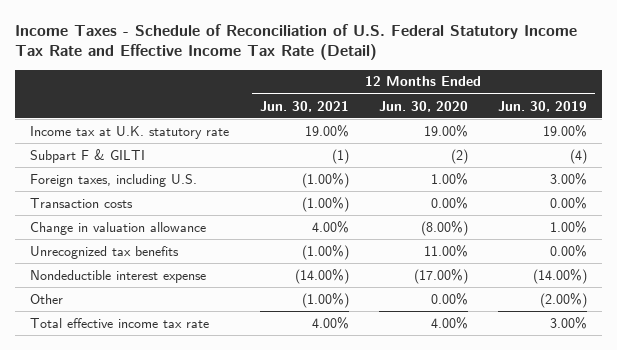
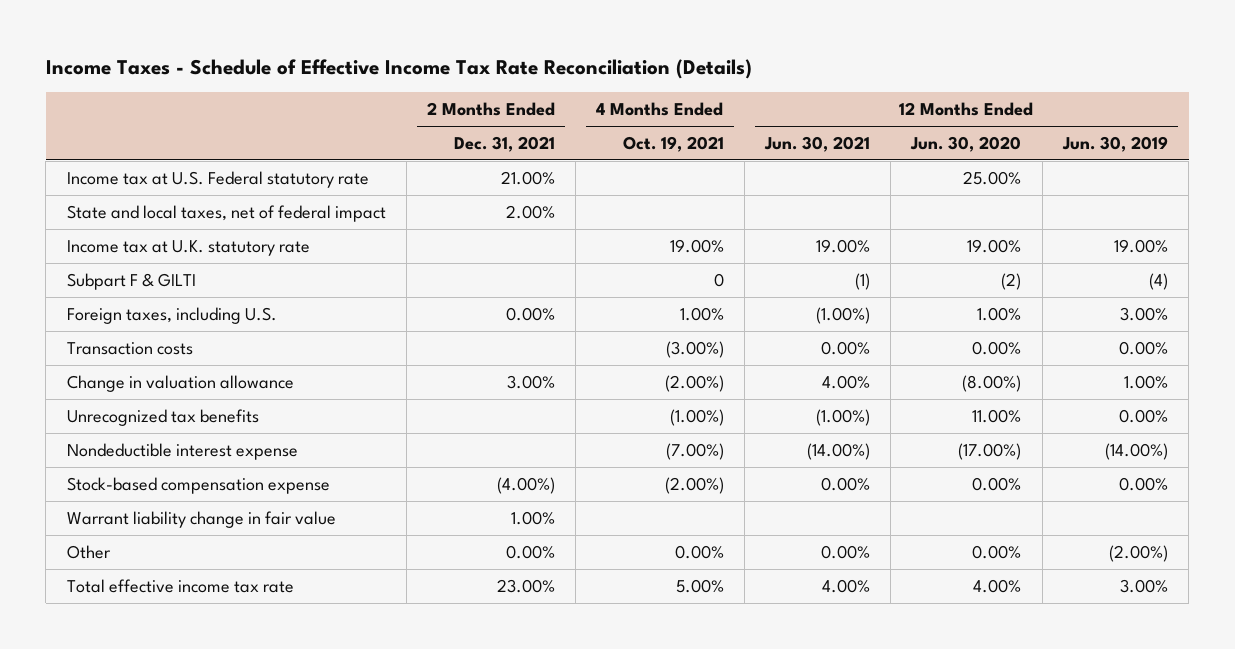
- Income Taxes - Schedule of Reconciliation of U.S. Federal Statutory Income Tax Rate and Effective Income Tax Rate (Detail)
+ Income Taxes - Schedule of Effective Income Tax Rate Reconciliation (Details)
- | 12 Months Ended Jun. 30, 2021 | 12 Months Ended Jun. 30, 2020 | 12 Months Ended Jun. 30, 2019
+ | 2 Months Ended Dec. 31, 2021 | 4 Months Ended Oct. 19, 2021 | 12 Months Ended Jun. 30, 2021 | 12 Months Ended Jun. 30, 2020 | 12 Months Ended Jun. 30, 2019
+ Income tax at U.S. Federal statutory rate | 21.00% | | | 25.00% |
+ State and local taxes, net of federal impact | 2.00% | | | |
- Transaction costs | (1.00%) | 0.00% | 0.00%
+ Transaction costs | | (3.00%) | 0.00% | 0.00% | 0.00%
- Other | (1.00%) | 0.00% | (2.00%)
+ Stock-based compensation expense | (4.00%) | (2.00%) | 0.00% | 0.00% | 0.00%
+ Warrant liability change in fair value | 1.00% | | | |
+ Other | 0.00% | 0.00% | 0.00% | 0.00% | (2.00%)

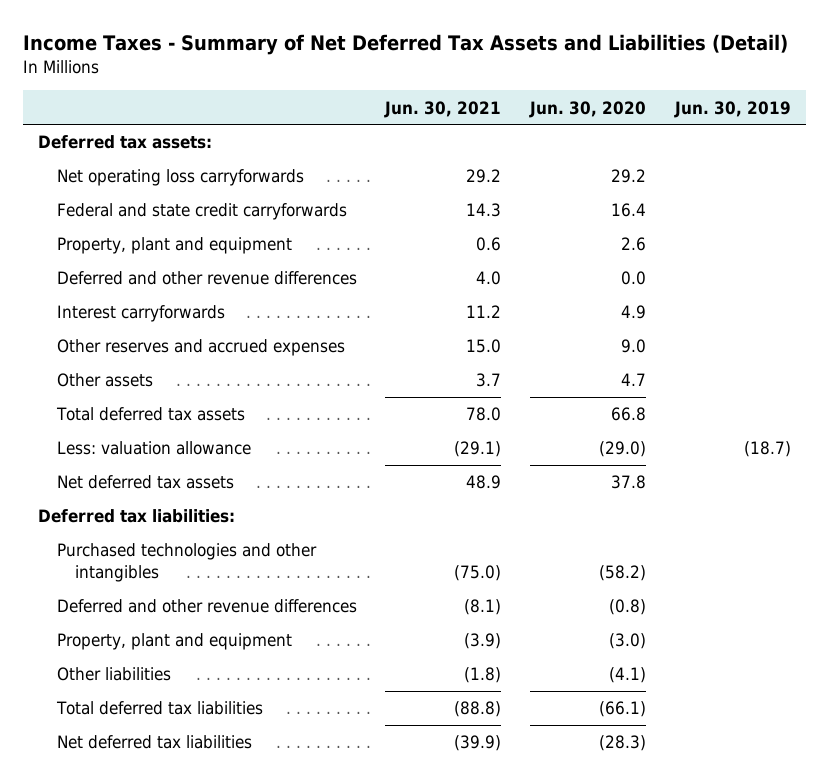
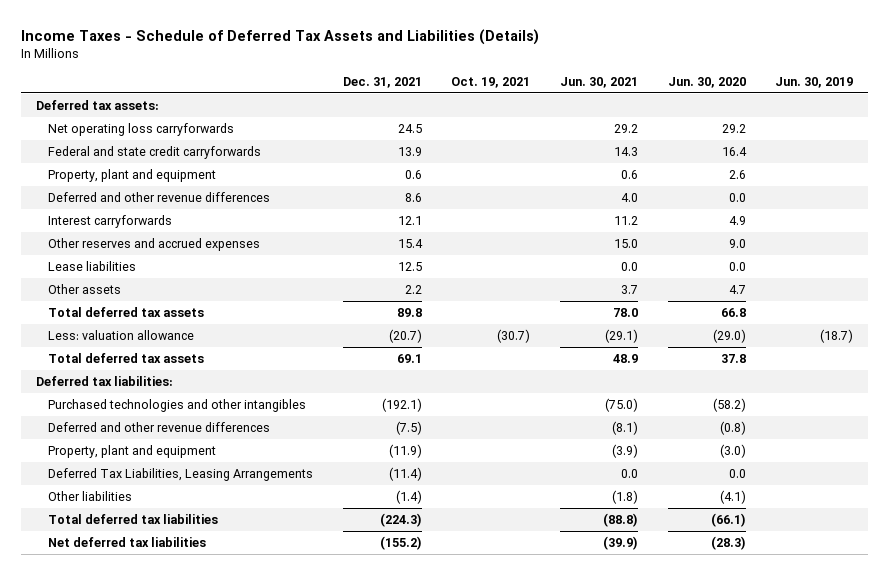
- Income Taxes - Summary of Net Deferred Tax Assets and Liabilities (Detail)
+ Income Taxes - Schedule of Deferred Tax Assets and Liabilities (Details)
- | Jun. 30, 2021 | Jun. 30, 2020 | Jun. 30, 2019
+ | Dec. 31, 2021 | Oct. 19, 2021 | Jun. 30, 2021 | Jun. 30, 2020 | Jun. 30, 2019
+ Lease liabilities | 12.5 | | 0.0 | 0.0 |
- Net deferred tax assets | 48.9 | 37.8 |
+ Total deferred tax assets | 69.1 | | 48.9 | 37.8 |
+ Deferred Tax Liabilities, Leasing Arrangements | (11.4) | | 0.0 | 0.0 |

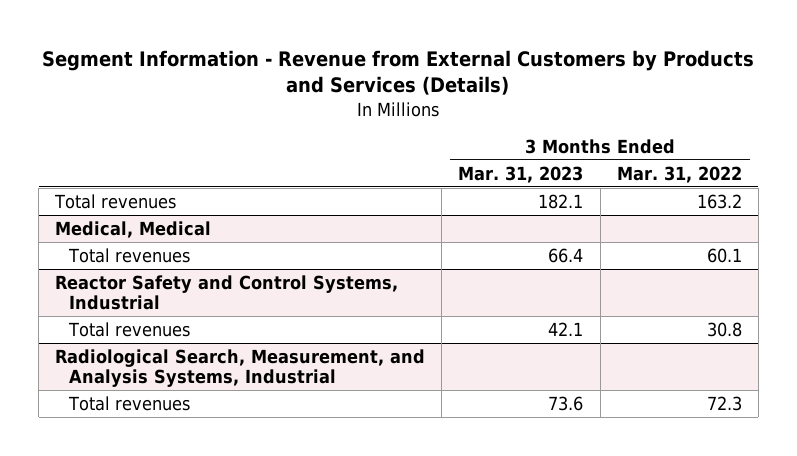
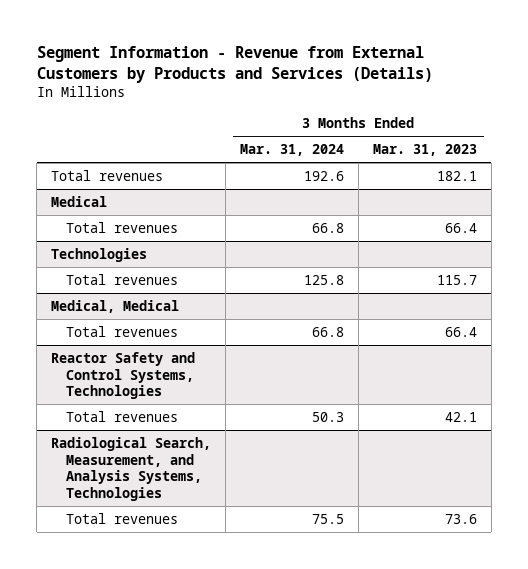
- | 3 Months Ended Mar. 31, 2023 | 3 Months Ended Mar. 31, 2022
+ | 3 Months Ended Mar. 31, 2024 | 3 Months Ended Mar. 31, 2023
+ Medical
+ Total revenues | 66.8 | 66.4
+ Technologies
+ Total revenues | 125.8 | 115.7
- Reactor Safety and Control Systems, Industrial
+ Reactor Safety and Control Systems, Technologies
- Radiological Search, Measurement, and Analysis Systems, Industrial
+ Radiological Search, Measurement, and Analysis Systems, Technologies

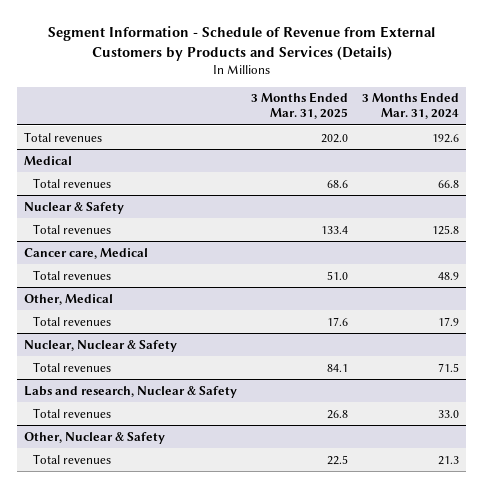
- Segment Information - Revenue from External Customers by Products and Services (Details)
+ Segment Information - Schedule of Revenue from External Customers by Products and Services (Details)
- | 3 Months Ended Mar. 31, 2024 | 3 Months Ended Mar. 31, 2023
+ | 3 Months Ended Mar. 31, 2025 | 3 Months Ended Mar. 31, 2024
- Technologies
+ Nuclear & Safety
- Medical, Medical
- Total revenues | 66.8 | 66.4
- Reactor Safety and Control Systems, Technologies
- Total revenues | 50.3 | 42.1
- Radiological Search, Measurement, and Analysis Systems, Technologies
- Total revenues | 75.5 | 73.6
+ Cancer care, Medical
+ Total revenues | 51.0 | 48.9
+ Other, Medical
+ Total revenues | 17.6 | 17.9
+ Nuclear, Nuclear & Safety
+ Total revenues | 84.1 | 71.5
+ Labs and research, Nuclear & Safety
+ Total revenues | 26.8 | 33.0
+ Other, Nuclear & Safety
+ Total revenues | 22.5 | 21.3

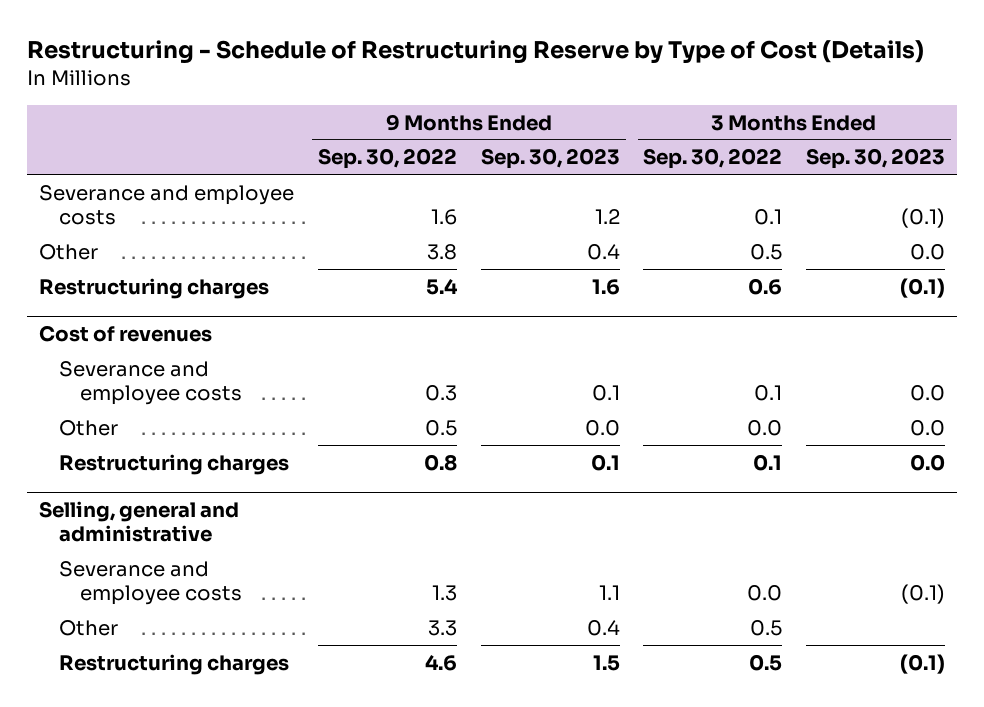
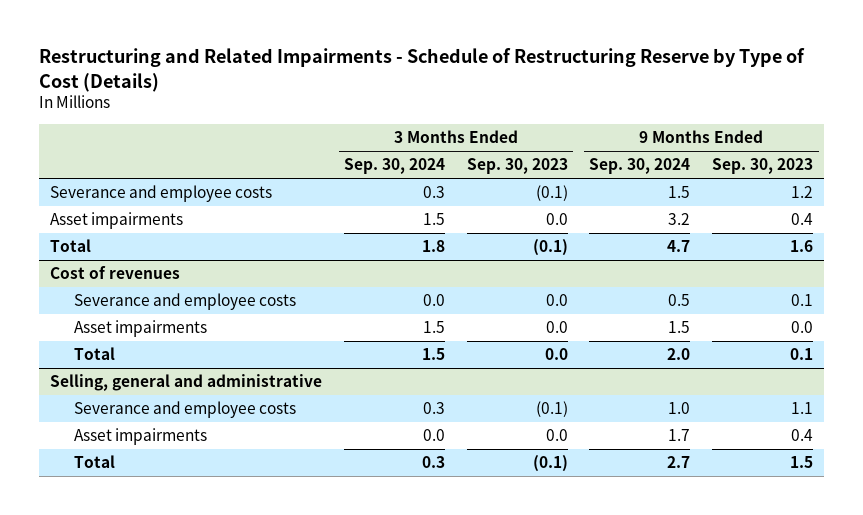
- Restructuring - Schedule of Restructuring Reserve by Type of Cost (Details)
+ Restructuring and Related Impairments - Schedule of Restructuring Reserve by Type of Cost (Details)
- | 9 Months Ended Sep. 30, 2022 | 9 Months Ended Sep. 30, 2023 | 3 Months Ended Sep. 30, 2022 | 3 Months Ended Sep. 30, 2023
+ | 3 Months Ended Sep. 30, 2024 | 3 Months Ended Sep. 30, 2023 | 9 Months Ended Sep. 30, 2024 | 9 Months Ended Sep. 30, 2023
- Other | 3.8 | 0.4 | 0.5 | 0.0
- Restructuring charges | 5.4 | 1.6 | 0.6 | (0.1)
+ Asset impairments | 1.5 | 0.0 | 3.2 | 0.4
+ Total | 1.8 | (0.1) | 4.7 | 1.6
@ Cost of revenues
- Other | 0.5 | 0.0 | 0.0 | 0.0
- Restructuring charges | 0.8 | 0.1 | 0.1 | 0.0
+ Asset impairments | 1.5 | 0.0 | 1.5 | 0.0
+ Total | 1.5 | 0.0 | 2.0 | 0.1
@ Selling, general and administrative
- Other | 3.3 | 0.4 | 0.5 |
- Restructuring charges | 4.6 | 1.5 | 0.5 | (0.1)
+ Asset impairments | 0.0 | 0.0 | 1.7 | 0.4
+ Total | 0.3 | (0.1) | 2.7 | 1.5

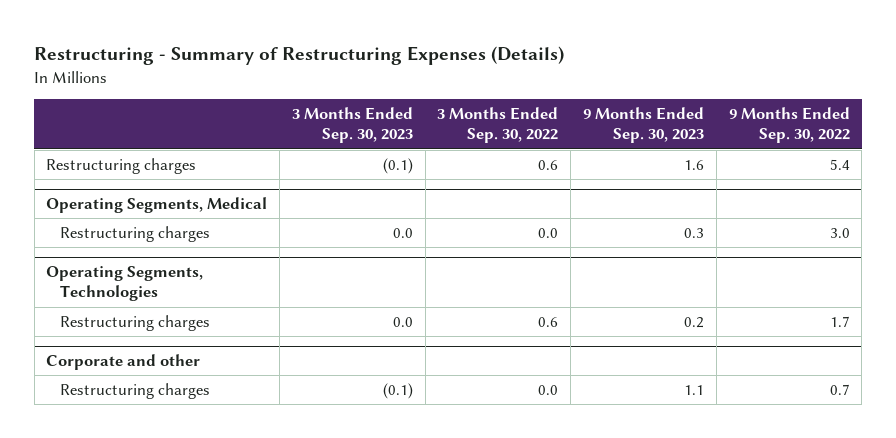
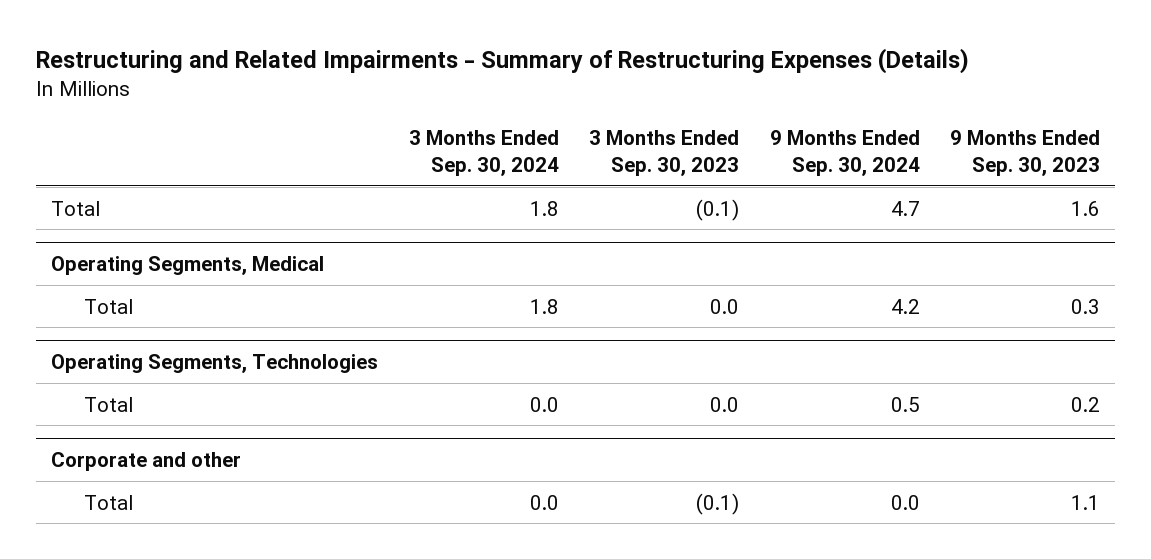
- Restructuring - Summary of Restructuring Expenses (Details)
+ Restructuring and Related Impairments - Summary of Restructuring Expenses (Details)
- | 3 Months Ended Sep. 30, 2023 | 3 Months Ended Sep. 30, 2022 | 9 Months Ended Sep. 30, 2023 | 9 Months Ended Sep. 30, 2022
+ | 3 Months Ended Sep. 30, 2024 | 3 Months Ended Sep. 30, 2023 | 9 Months Ended Sep. 30, 2024 | 9 Months Ended Sep. 30, 2023
- Restructuring charges | (0.1) | 0.6 | 1.6 | 5.4
+ Total | 1.8 | (0.1) | 4.7 | 1.6
@ Operating Segments, Medical
- Restructuring charges | 0.0 | 0.0 | 0.3 | 3.0
+ Total | 1.8 | 0.0 | 4.2 | 0.3
@ Operating Segments, Technologies
- Restructuring charges | 0.0 | 0.6 | 0.2 | 1.7
+ Total | 0.0 | 0.0 | 0.5 | 0.2
@ Corporate and other
- Restructuring charges | (0.1) | 0.0 | 1.1 | 0.7
+ Total | 0.0 | (0.1) | 0.0 | 1.1

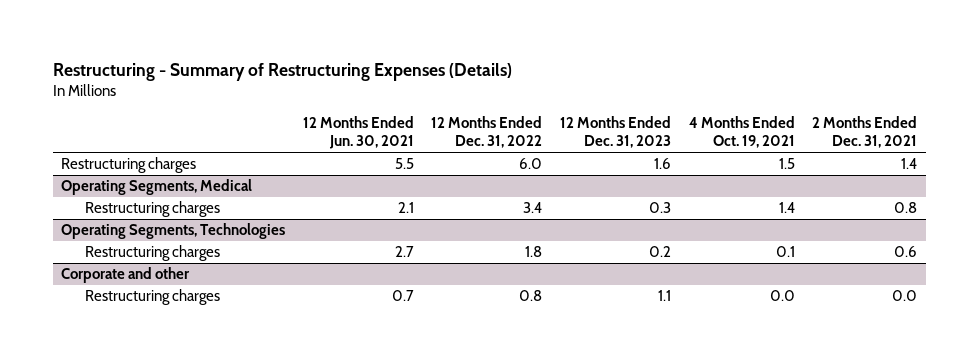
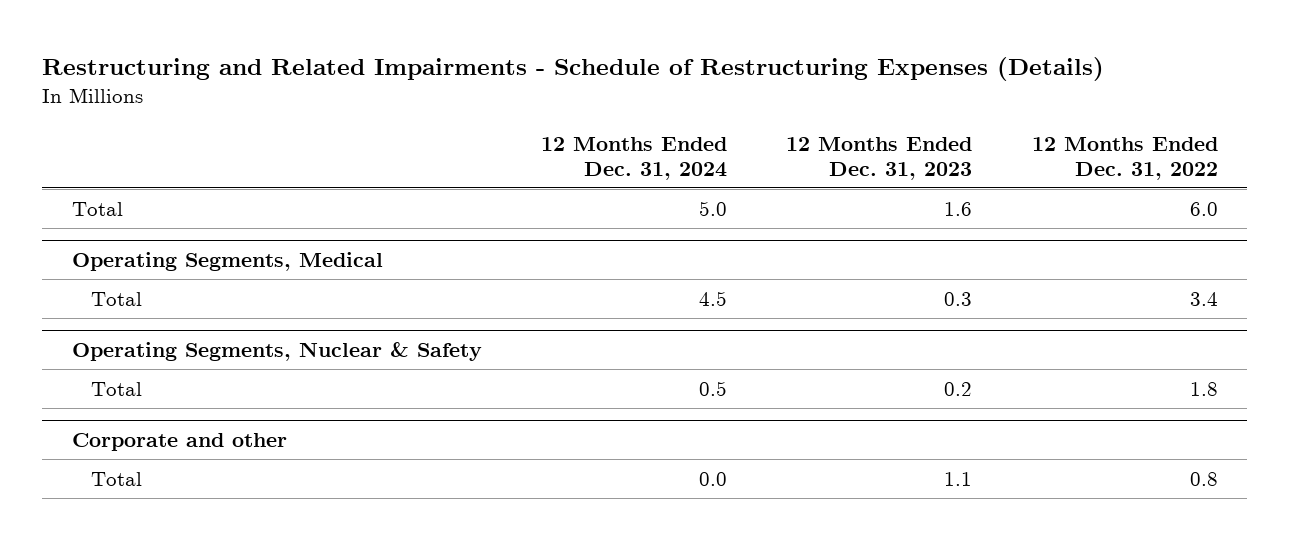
- Restructuring - Summary of Restructuring Expenses (Details)
+ Restructuring and Related Impairments - Schedule of Restructuring Expenses (Details)
- | 12 Months Ended Jun. 30, 2021 | 12 Months Ended Dec. 31, 2022 | 12 Months Ended Dec. 31, 2023 | 4 Months Ended Oct. 19, 2021 | 2 Months Ended Dec. 31, 2021
+ | 12 Months Ended Dec. 31, 2024 | 12 Months Ended Dec. 31, 2023 | 12 Months Ended Dec. 31, 2022
- Restructuring charges | 5.5 | 6.0 | 1.6 | 1.5 | 1.4
+ Total | 5.0 | 1.6 | 6.0
@ Operating Segments, Medical
- Restructuring charges | 2.1 | 3.4 | 0.3 | 1.4 | 0.8
- Operating Segments, Technologies
- Restructuring charges | 2.7 | 1.8 | 0.2 | 0.1 | 0.6
@ Operating Segments, Medical
+ Total | 4.5 | 0.3 | 3.4
+ Operating Segments, Nuclear & Safety
+ Total | 0.5 | 0.2 | 1.8
@ Corporate and other
- Restructuring charges | 0.7 | 0.8 | 1.1 | 0.0 | 0.0
+ Total | 0.0 | 1.1 | 0.8

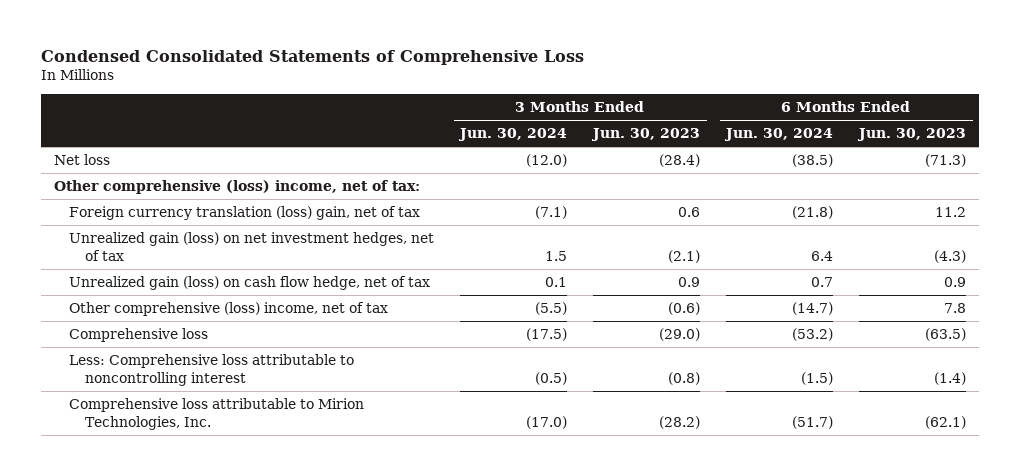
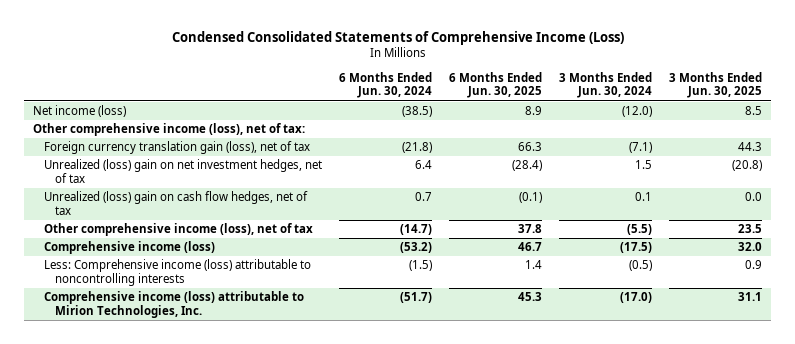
- Condensed Consolidated Statements of Comprehensive Loss
+ Condensed Consolidated Statements of Comprehensive Income (Loss)
- | 3 Months Ended Jun. 30, 2024 | 3 Months Ended Jun. 30, 2023 | 6 Months Ended Jun. 30, 2024 | 6 Months Ended Jun. 30, 2023
+ | 6 Months Ended Jun. 30, 2024 | 6 Months Ended Jun. 30, 2025 | 3 Months Ended Jun. 30, 2024 | 3 Months Ended Jun. 30, 2025
- Net loss | (12.0) | (28.4) | (38.5) | (71.3)
- Other comprehensive (loss) income, net of tax:
- Foreign currency translation (loss) gain, net of tax | (7.1) | 0.6 | (21.8) | 11.2
- Unrealized gain (loss) on net investment hedges, net of tax | 1.5 | (2.1) | 6.4 | (4.3)
- Unrealized gain (loss) on cash flow hedge, net of tax | 0.1 | 0.9 | 0.7 | 0.9
- Other comprehensive (loss) income, net of tax | (5.5) | (0.6) | (14.7) | 7.8
- Comprehensive loss | (17.5) | (29.0) | (53.2) | (63.5)
- Less: Comprehensive loss attributable to noncontrolling interest | (0.5) | (0.8) | (1.5) | (1.4)
- Comprehensive loss attributable to Mirion Technologies, Inc. | (17.0) | (28.2) | (51.7) | (62.1)
+ Net income (loss) | (38.5) | 8.9 | (12.0) | 8.5
+ Other comprehensive income (loss), net of tax:
+ Foreign currency translation gain (loss), net of tax | (21.8) | 66.3 | (7.1) | 44.3
+ Unrealized (loss) gain on net investment hedges, net of tax | 6.4 | (28.4) | 1.5 | (20.8)
+ Unrealized (loss) gain on cash flow hedges, net of tax | 0.7 | (0.1) | 0.1 | 0.0
+ Other comprehensive income (loss), net of tax | (14.7) | 37.8 | (5.5) | 23.5
+ Comprehensive income (loss) | (53.2) | 46.7 | (17.5) | 32.0
+ Less: Comprehensive income (loss) attributable to noncontrolling interests | (1.5) | 1.4 | (0.5) | 0.9
+ Comprehensive income (loss) attributable to Mirion Technologies, Inc. | (51.7) | 45.3 | (17.0) | 31.1

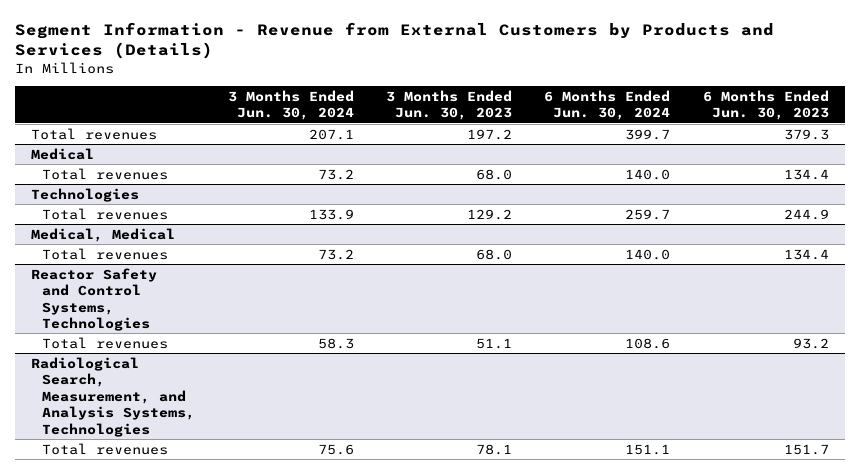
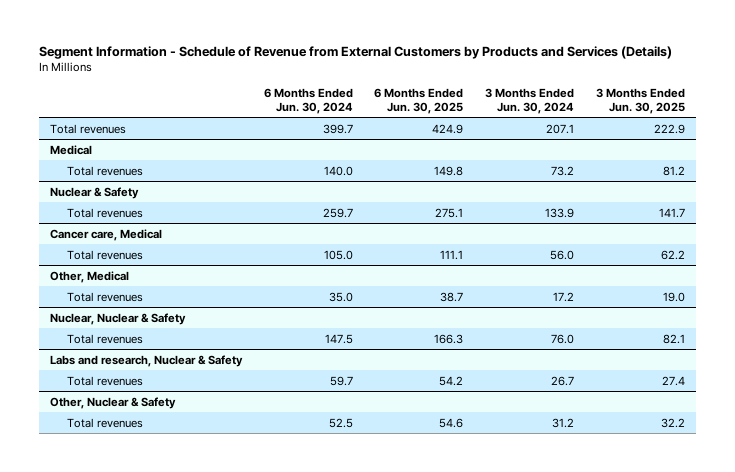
- Segment Information - Revenue from External Customers by Products and Services (Details)
+ Segment Information - Schedule of Revenue from External Customers by Products and Services (Details)
- | 3 Months Ended Jun. 30, 2024 | 3 Months Ended Jun. 30, 2023 | 6 Months Ended Jun. 30, 2024 | 6 Months Ended Jun. 30, 2023
+ | 6 Months Ended Jun. 30, 2024 | 6 Months Ended Jun. 30, 2025 | 3 Months Ended Jun. 30, 2024 | 3 Months Ended Jun. 30, 2025
- Technologies
+ Nuclear & Safety
- Medical, Medical
- Total revenues | 73.2 | 68.0 | 140.0 | 134.4
- Reactor Safety and Control Systems, Technologies
- Total revenues | 58.3 | 51.1 | 108.6 | 93.2
- Radiological Search, Measurement, and Analysis Systems, Technologies
- Total revenues | 75.6 | 78.1 | 151.1 | 151.7
+ Cancer care, Medical
+ Total revenues | 105.0 | 111.1 | 56.0 | 62.2
+ Other, Medical
+ Total revenues | 35.0 | 38.7 | 17.2 | 19.0
+ Nuclear, Nuclear & Safety
+ Total revenues | 147.5 | 166.3 | 76.0 | 82.1
+ Labs and research, Nuclear & Safety
+ Total revenues | 59.7 | 54.2 | 26.7 | 27.4
+ Other, Nuclear & Safety
+ Total revenues | 52.5 | 54.6 | 31.2 | 32.2

